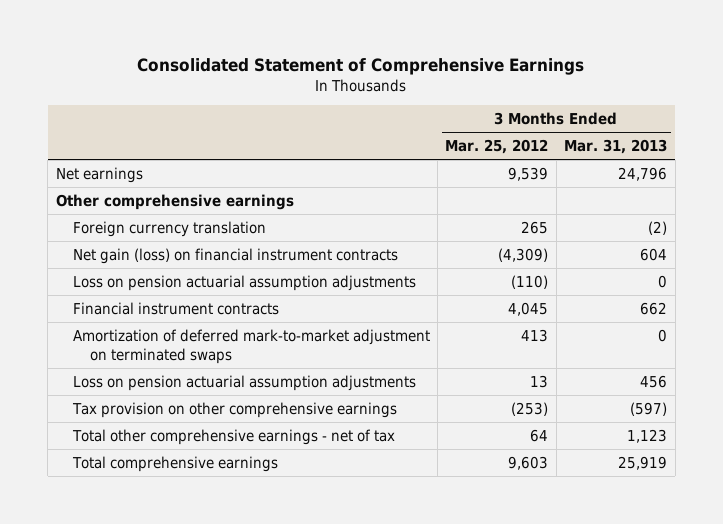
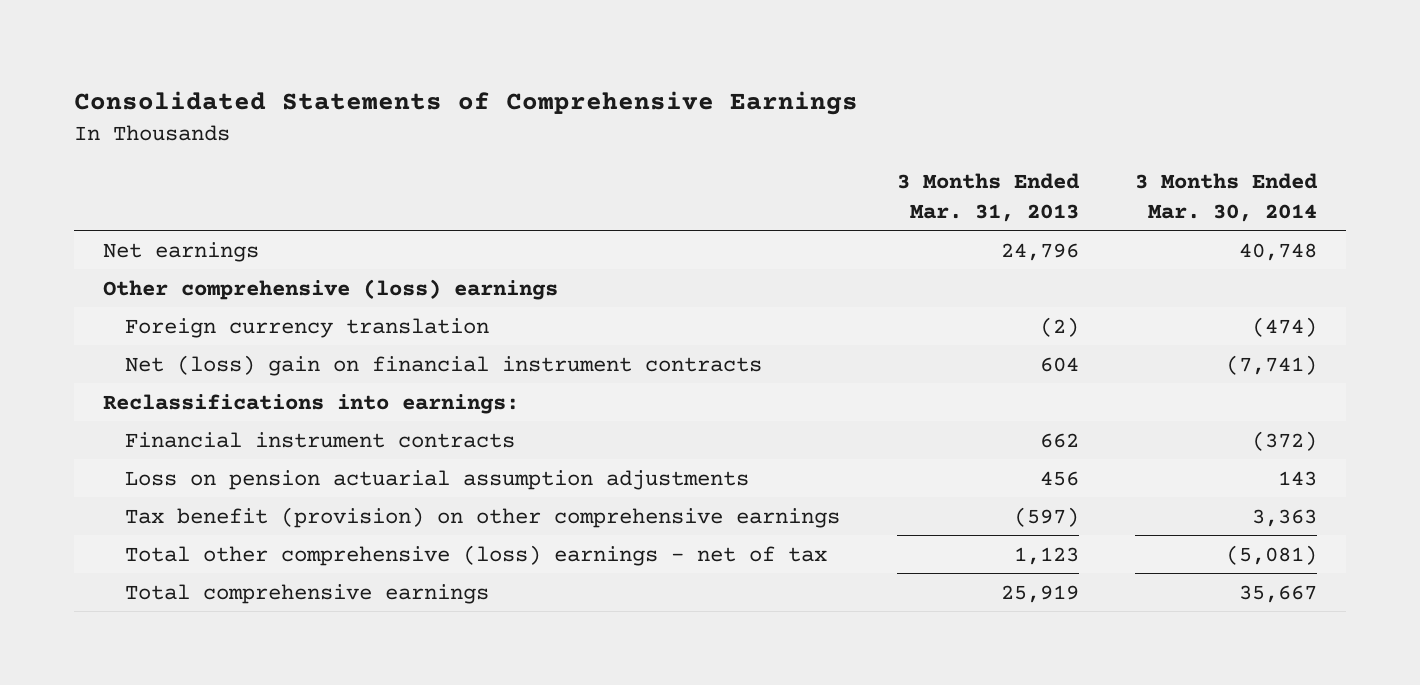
- Consolidated Statement of Comprehensive Earnings
+ Consolidated Statements of Comprehensive Earnings
- | 3 Months Ended Mar. 25, 2012 | 3 Months Ended Mar. 31, 2013
+ | 3 Months Ended Mar. 31, 2013 | 3 Months Ended Mar. 30, 2014
- Other comprehensive earnings
+ Other comprehensive (loss) earnings
- Net gain (loss) on financial instrument contracts | (4,309) | 604
- Loss on pension actuarial assumption adjustments | (110) | 0
+ Net (loss) gain on financial instrument contracts | 604 | (7,741)
+ Reclassifications into earnings:
- Amortization of deferred mark-to-market adjustment on terminated swaps | 413 | 0
- Tax provision on other comprehensive earnings | (253) | (597)
- Total other comprehensive earnings - net of tax | 64 | 1,123
+ Tax benefit (provision) on other comprehensive earnings | (597) | 3,363
+ Total other comprehensive (loss) earnings - net of tax | 1,123 | (5,081)

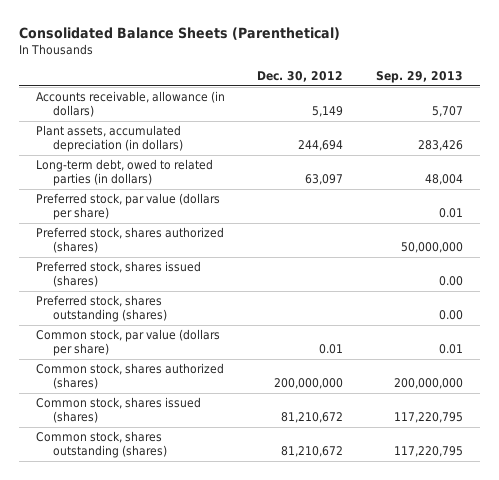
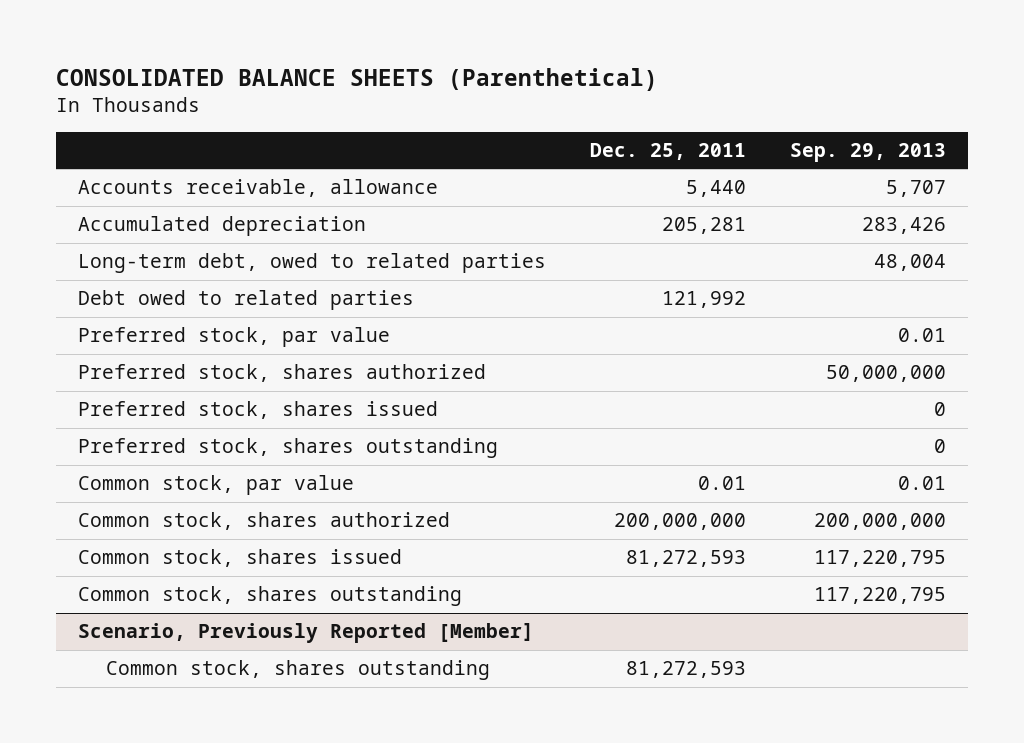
- Consolidated Balance Sheets (Parenthetical)
+ CONSOLIDATED BALANCE SHEETS (Parenthetical)
- | Dec. 30, 2012 | Sep. 29, 2013
+ | Dec. 25, 2011 | Sep. 29, 2013
- Accounts receivable, allowance (in dollars) | 5,149 | 5,707
- Plant assets, accumulated depreciation (in dollars) | 244,694 | 283,426
- Long-term debt, owed to related parties (in dollars) | 63,097 | 48,004
- Preferred stock, par value (dollars per share) | | 0.01
- Preferred stock, shares authorized (shares) | | 50,000,000
- Preferred stock, shares issued (shares) | | 0.00
- Preferred stock, shares outstanding (shares) | | 0.00
- Common stock, par value (dollars per share) | 0.01 | 0.01
- Common stock, shares authorized (shares) | 200,000,000 | 200,000,000
- Common stock, shares issued (shares) | 81,210,672 | 117,220,795
- Common stock, shares outstanding (shares) | 81,210,672 | 117,220,795
+ Accounts receivable, allowance | 5,440 | 5,707
+ Accumulated depreciation | 205,281 | 283,426
+ Long-term debt, owed to related parties | | 48,004
+ Debt owed to related parties | 121,992 |
+ Preferred stock, par value | | 0.01
+ Preferred stock, shares authorized | | 50,000,000
+ Preferred stock, shares issued | | 0
+ Preferred stock, shares outstanding | | 0
+ Common stock, par value | 0.01 | 0.01
+ Common stock, shares authorized | 200,000,000 | 200,000,000
+ Common stock, shares issued | 81,272,593 | 117,220,795
+ Common stock, shares outstanding | | 117,220,795
+ Scenario, Previously Reported [Member]
+ Common stock, shares outstanding | 81,272,593 |

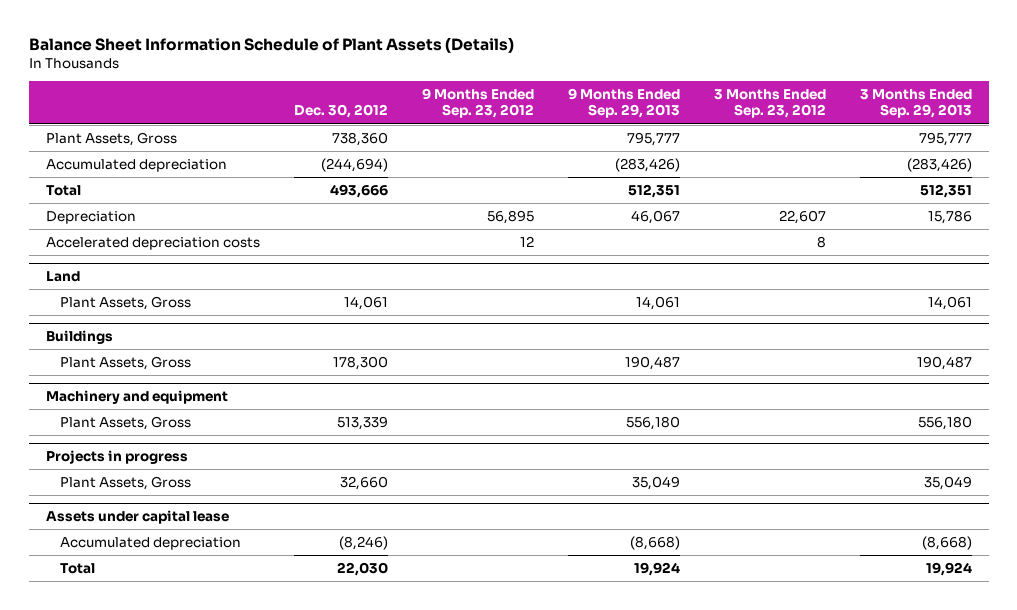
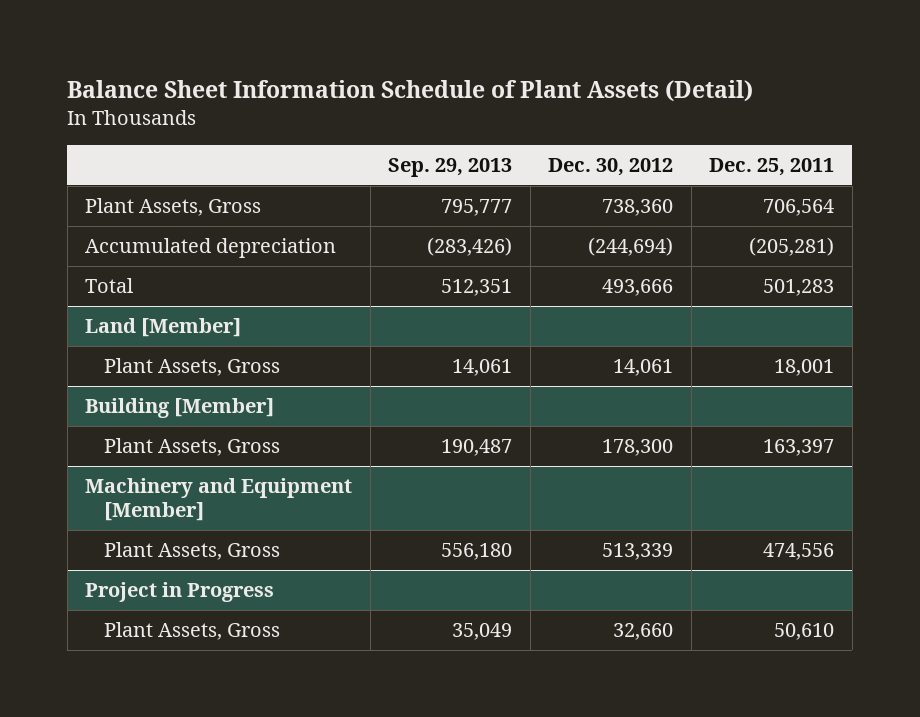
- Balance Sheet Information Schedule of Plant Assets (Details)
+ Balance Sheet Information Schedule of Plant Assets (Detail)
- | Dec. 30, 2012 | 9 Months Ended Sep. 23, 2012 | 9 Months Ended Sep. 29, 2013 | 3 Months Ended Sep. 23, 2012 | 3 Months Ended Sep. 29, 2013
+ | Sep. 29, 2013 | Dec. 30, 2012 | Dec. 25, 2011
- Depreciation | | 56,895 | 46,067 | 22,607 | 15,786
- Accelerated depreciation costs | | 12 | | 8 |
- Land
+ Land [Member]
- Buildings
+ Building [Member]
- Machinery and equipment
+ Machinery and Equipment [Member]
- Projects in progress
+ Project in Progress
- Assets under capital lease
- Accumulated depreciation | (8,246) | | (8,668) | | (8,668)
- Total | 22,030 | | 19,924 | | 19,924

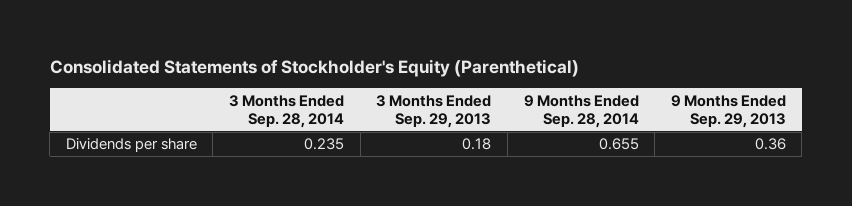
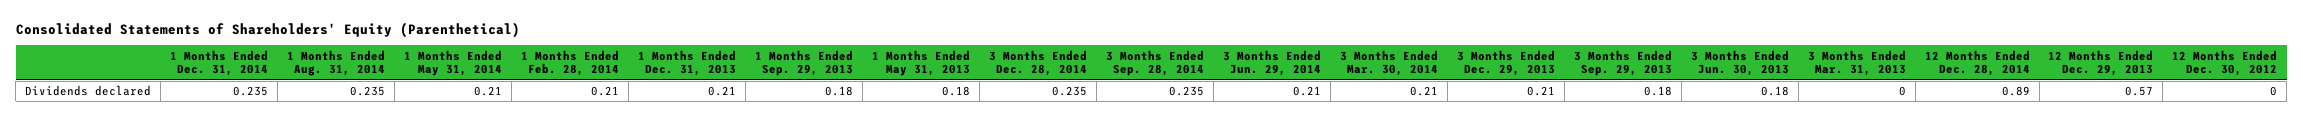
- Consolidated Statements of Stockholder's Equity (Parenthetical)
+ Consolidated Statements of Shareholders' Equity (Parenthetical)
- | 3 Months Ended Sep. 28, 2014 | 3 Months Ended Sep. 29, 2013 | 9 Months Ended Sep. 28, 2014 | 9 Months Ended Sep. 29, 2013
+ | 1 Months Ended Dec. 31, 2014 | 1 Months Ended Aug. 31, 2014 | 1 Months Ended May 31, 2014 | 1 Months Ended Feb. 28, 2014 | 1 Months Ended Dec. 31, 2013 | 1 Months Ended Sep. 29, 2013 | 1 Months Ended May 31, 2013 | 3 Months Ended Dec. 28, 2014 | 3 Months Ended Sep. 28, 2014 | 3 Months Ended Jun. 29, 2014 | 3 Months Ended Mar. 30, 2014 | 3 Months Ended Dec. 29, 2013 | 3 Months Ended Sep. 29, 2013 | 3 Months Ended Jun. 30, 2013 | 3 Months Ended Mar. 31, 2013 | 12 Months Ended Dec. 28, 2014 | 12 Months Ended Dec. 29, 2013 | 12 Months Ended Dec. 30, 2012
- Dividends per share | 0.235 | 0.18 | 0.655 | 0.36
+ Dividends declared | 0.235 | 0.235 | 0.21 | 0.21 | 0.21 | 0.18 | 0.18 | 0.235 | 0.235 | 0.21 | 0.21 | 0.21 | 0.18 | 0.18 | 0 | 0.89 | 0.57 | 0

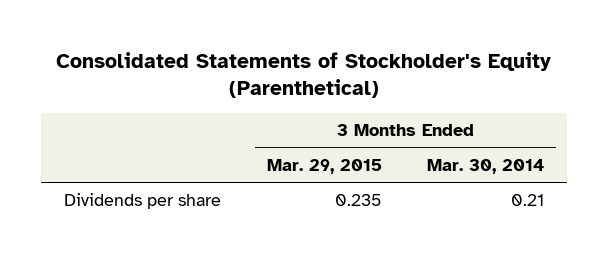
- Consolidated Statements of Shareholders' Equity (Parenthetical)
+ Consolidated Statements of Stockholder's Equity (Parenthetical)
- | 1 Months Ended Dec. 31, 2014 | 1 Months Ended Aug. 31, 2014 | 1 Months Ended May 31, 2014 | 1 Months Ended Feb. 28, 2014 | 1 Months Ended Dec. 31, 2013 | 1 Months Ended Sep. 29, 2013 | 1 Months Ended May 31, 2013 | 3 Months Ended Dec. 28, 2014 | 3 Months Ended Sep. 28, 2014 | 3 Months Ended Jun. 29, 2014 | 3 Months Ended Mar. 30, 2014 | 3 Months Ended Dec. 29, 2013 | 3 Months Ended Sep. 29, 2013 | 3 Months Ended Jun. 30, 2013 | 3 Months Ended Mar. 31, 2013 | 12 Months Ended Dec. 28, 2014 | 12 Months Ended Dec. 29, 2013 | 12 Months Ended Dec. 30, 2012
+ | 3 Months Ended Mar. 29, 2015 | 3 Months Ended Mar. 30, 2014
- Dividends declared | 0.235 | 0.235 | 0.21 | 0.21 | 0.21 | 0.18 | 0.18 | 0.235 | 0.235 | 0.21 | 0.21 | 0.21 | 0.18 | 0.18 | 0 | 0.89 | 0.57 | 0
+ Dividends per share | 0.235 | 0.21

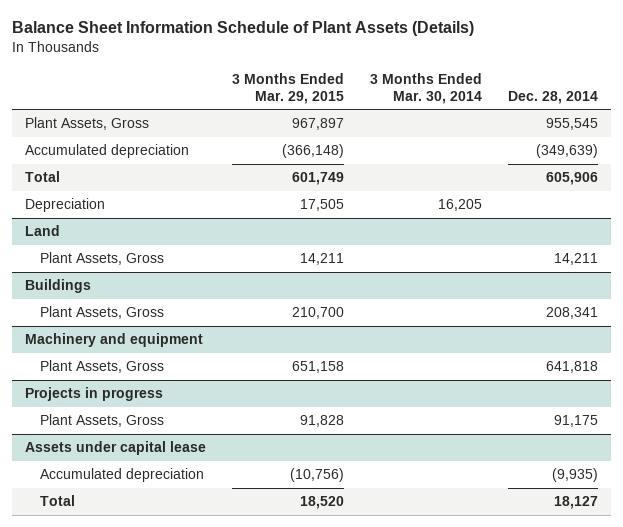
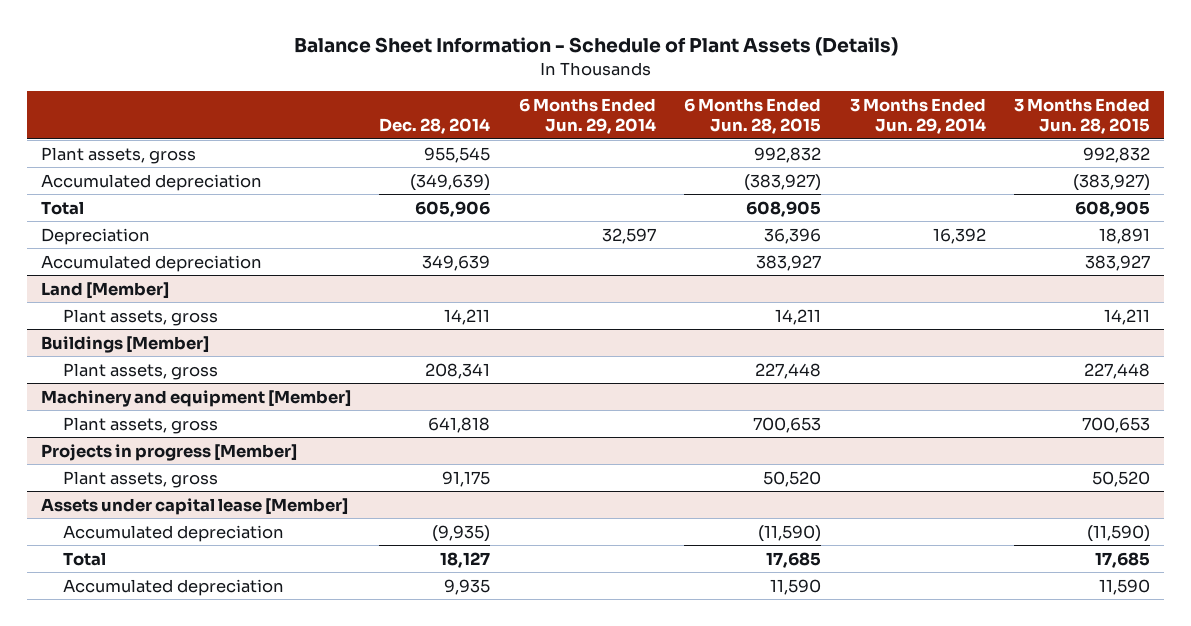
- Balance Sheet Information Schedule of Plant Assets (Details)
+ Balance Sheet Information - Schedule of Plant Assets (Details)
- | 3 Months Ended Mar. 29, 2015 | 3 Months Ended Mar. 30, 2014 | Dec. 28, 2014
+ | Dec. 28, 2014 | 6 Months Ended Jun. 29, 2014 | 6 Months Ended Jun. 28, 2015 | 3 Months Ended Jun. 29, 2014 | 3 Months Ended Jun. 28, 2015
- Plant Assets, Gross | 967,897 | | 955,545
+ Plant assets, gross | 955,545 | | 992,832 | | 992,832
- Land
- Plant Assets, Gross | 14,211 | | 14,211
- Buildings
- Plant Assets, Gross | 210,700 | | 208,341
- Machinery and equipment
- Plant Assets, Gross | 651,158 | | 641,818
- Projects in progress
- Plant Assets, Gross | 91,828 | | 91,175
- Assets under capital lease
+ Accumulated depreciation | 349,639 | | 383,927 | | 383,927
+ Land [Member]
+ Plant assets, gross | 14,211 | | 14,211 | | 14,211
+ Buildings [Member]
+ Plant assets, gross | 208,341 | | 227,448 | | 227,448
+ Machinery and equipment [Member]
+ Plant assets, gross | 641,818 | | 700,653 | | 700,653
+ Projects in progress [Member]
+ Plant assets, gross | 91,175 | | 50,520 | | 50,520
+ Assets under capital lease [Member]
+ Accumulated depreciation | 9,935 | | 11,590 | | 11,590

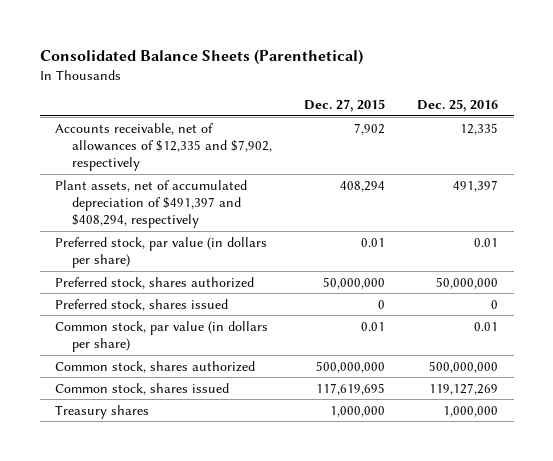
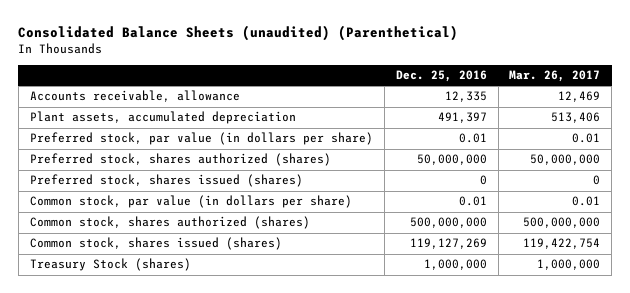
- Consolidated Balance Sheets (Parenthetical)
+ Consolidated Balance Sheets (unaudited) (Parenthetical)
- | Dec. 27, 2015 | Dec. 25, 2016
+ | Dec. 25, 2016 | Mar. 26, 2017
- Accounts receivable, net of allowances of $12,335 and $7,902, respectively | 7,902 | 12,335
- Plant assets, net of accumulated depreciation of $491,397 and $408,294, respectively | 408,294 | 491,397
+ Accounts receivable, allowance | 12,335 | 12,469
+ Plant assets, accumulated depreciation | 491,397 | 513,406
- Preferred stock, shares authorized | 50,000,000 | 50,000,000
- Preferred stock, shares issued | 0 | 0
+ Preferred stock, shares authorized (shares) | 50,000,000 | 50,000,000
+ Preferred stock, shares issued (shares) | 0 | 0
- Common stock, shares authorized | 500,000,000 | 500,000,000
- Common stock, shares issued | 117,619,695 | 119,127,269
- Treasury shares | 1,000,000 | 1,000,000
+ Common stock, shares authorized (shares) | 500,000,000 | 500,000,000
+ Common stock, shares issued (shares) | 119,127,269 | 119,422,754
+ Treasury Stock (shares) | 1,000,000 | 1,000,000

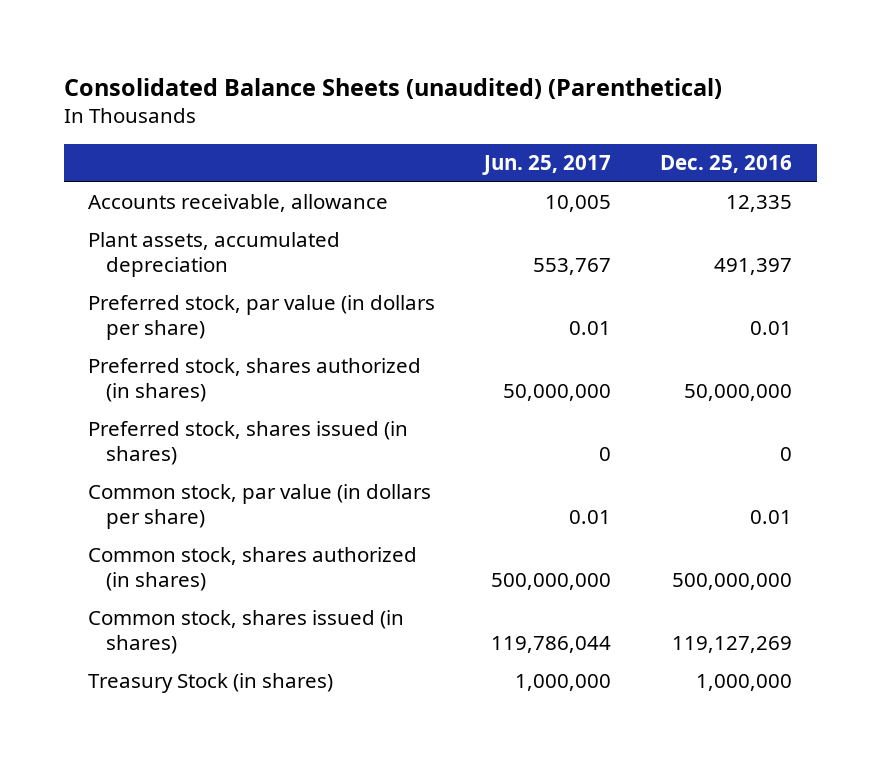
- | Dec. 25, 2016 | Mar. 26, 2017
+ | Jun. 25, 2017 | Dec. 25, 2016
- Preferred stock, shares authorized (shares) | 50,000,000 | 50,000,000
- Preferred stock, shares issued (shares) | 0 | 0
+ Preferred stock, shares authorized (in shares) | 50,000,000 | 50,000,000
+ Preferred stock, shares issued (in shares) | 0 | 0
- Common stock, shares authorized (shares) | 500,000,000 | 500,000,000
- Common stock, shares issued (shares) | 119,127,269 | 119,422,754
- Treasury Stock (shares) | 1,000,000 | 1,000,000
+ Common stock, shares authorized (in shares) | 500,000,000 | 500,000,000
+ Common stock, shares issued (in shares) | 119,786,044 | 119,127,269
+ Treasury Stock (in shares) | 1,000,000 | 1,000,000

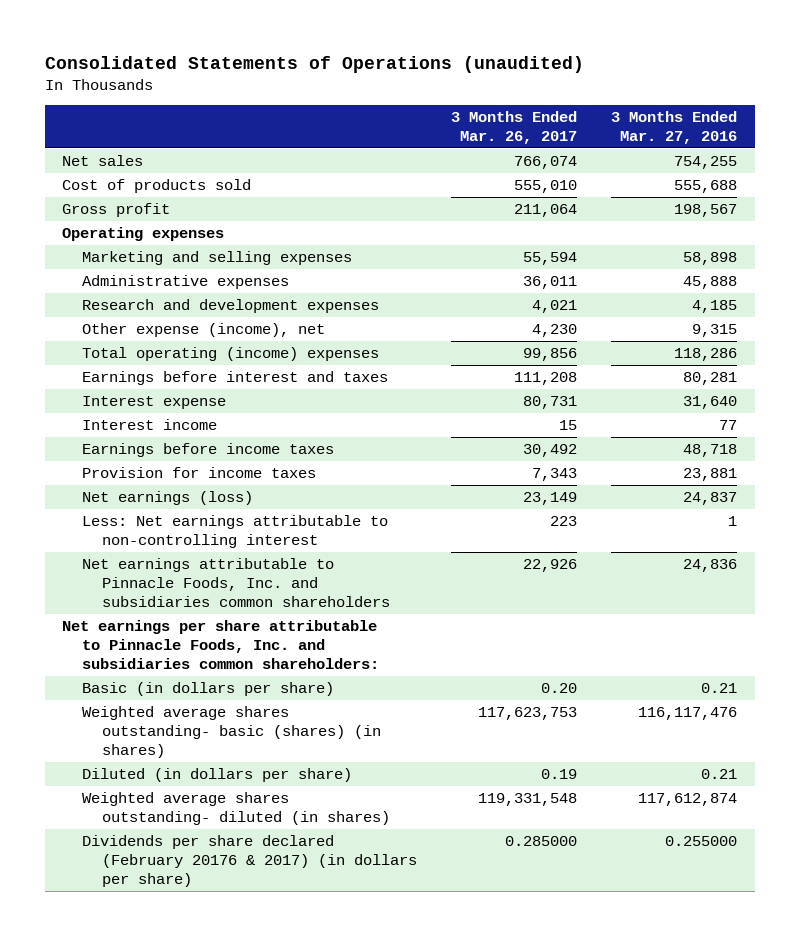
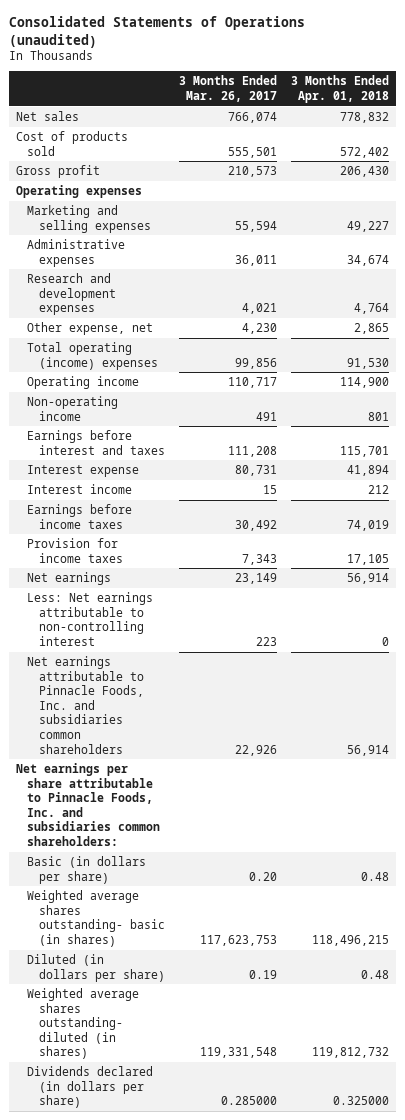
- | 3 Months Ended Mar. 26, 2017 | 3 Months Ended Mar. 27, 2016
+ | 3 Months Ended Mar. 26, 2017 | 3 Months Ended Apr. 01, 2018
- Cost of products sold | 555,010 | 555,688
- Gross profit | 211,064 | 198,567
+ Cost of products sold | 555,501 | 572,402
+ Gross profit | 210,573 | 206,430
- Other expense (income), net | 4,230 | 9,315
+ Other expense, net | 4,230 | 2,865
+ Operating income | 110,717 | 114,900
+ Non-operating income | 491 | 801
- Net earnings (loss) | 23,149 | 24,837
+ Net earnings | 23,149 | 56,914
- Weighted average shares outstanding- basic (shares) (in shares) | 117,623,753 | 116,117,476
+ Weighted average shares outstanding- basic (in shares) | 117,623,753 | 118,496,215
- Dividends per share declared (February 20176 & 2017) (in dollars per share) | 0.285000 | 0.255000
+ Dividends declared (in dollars per share) | 0.285000 | 0.325000

